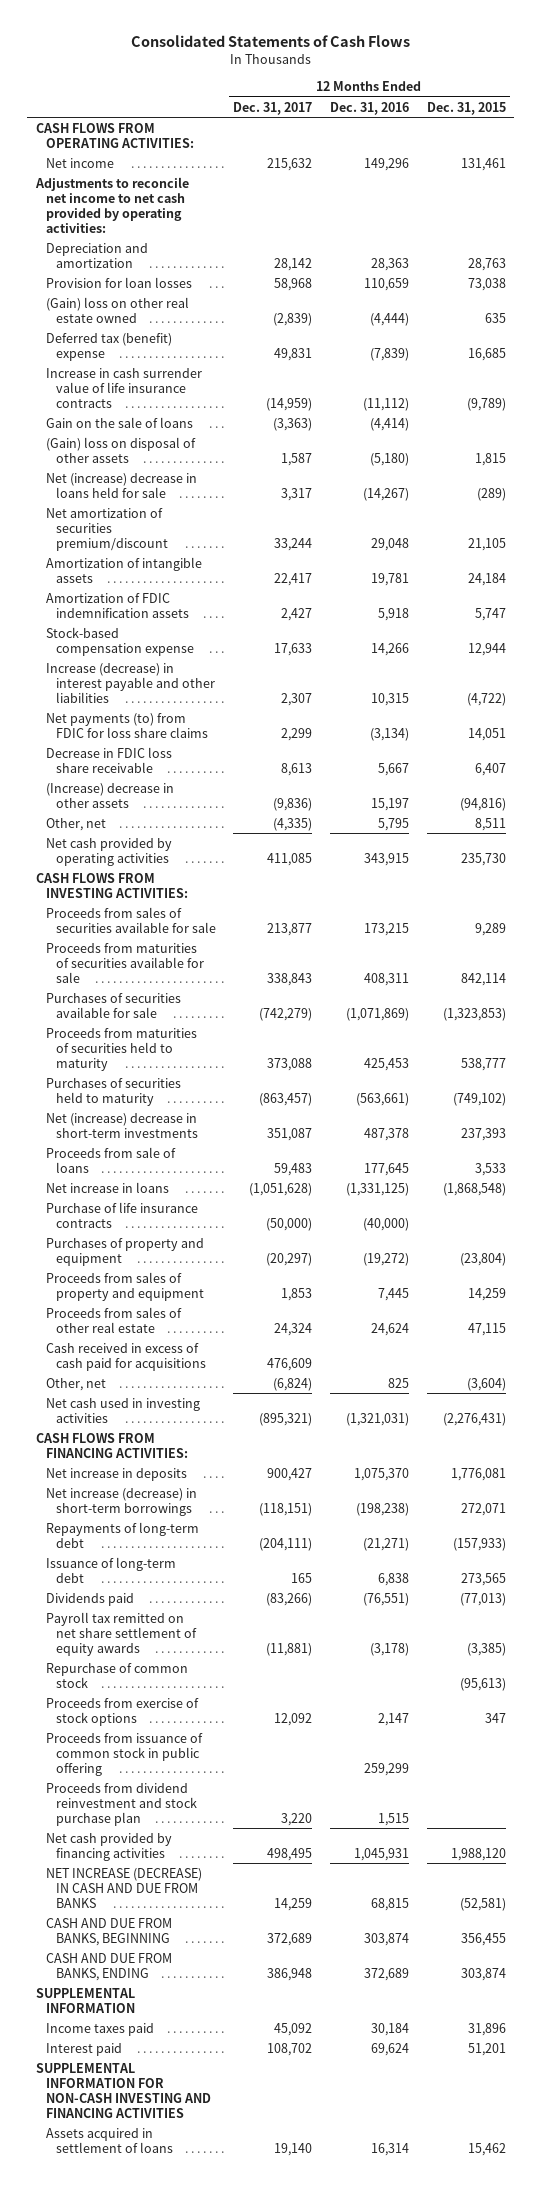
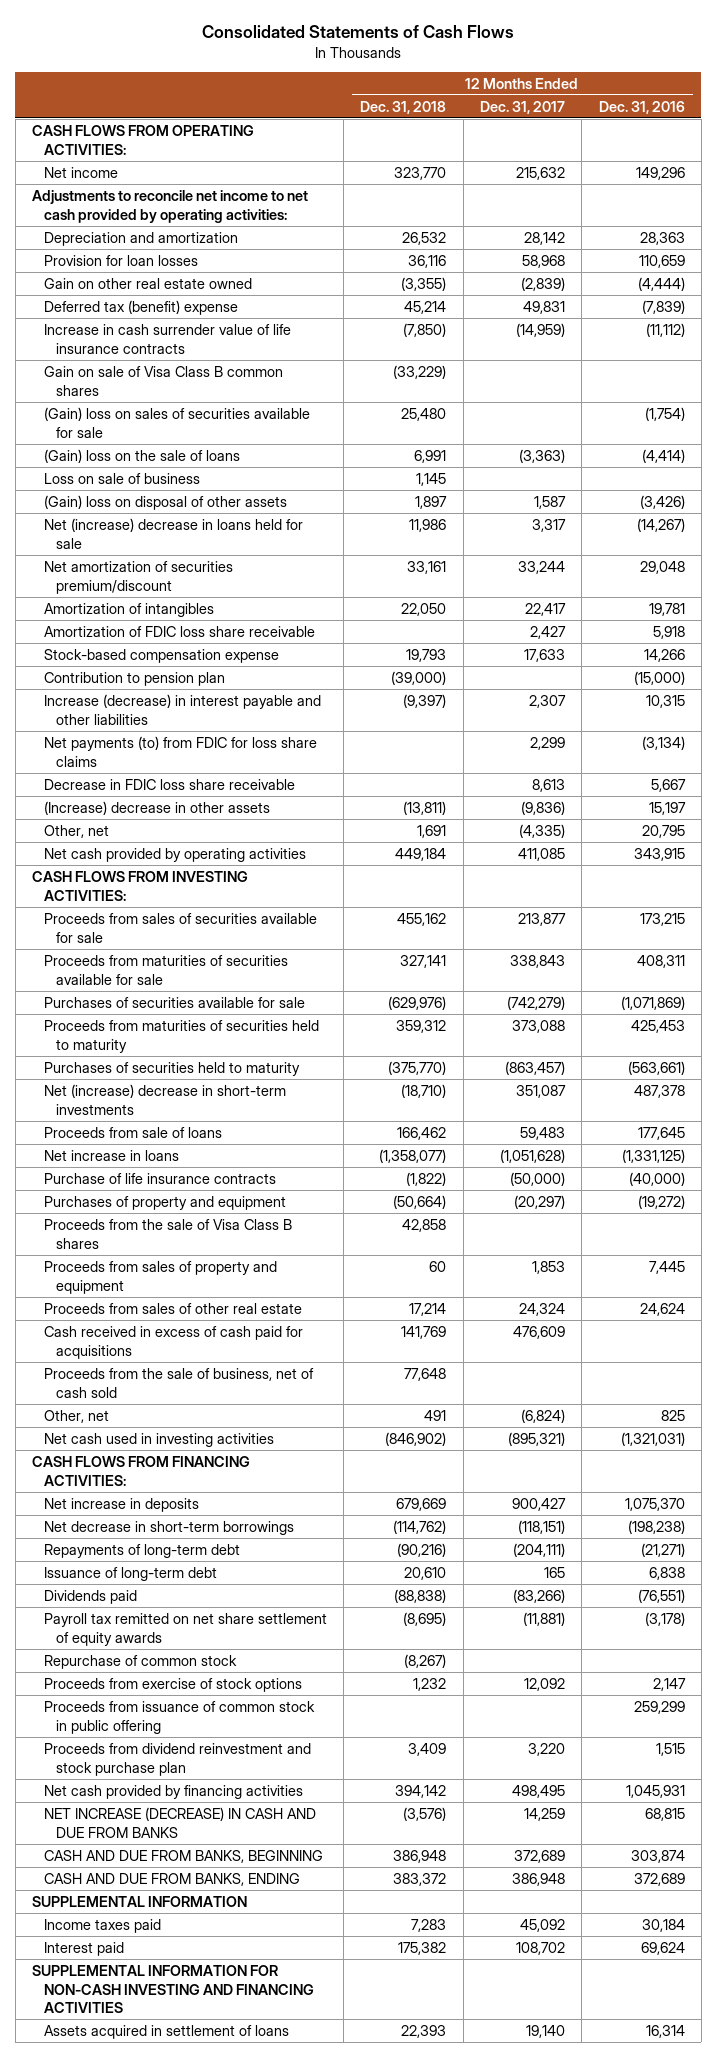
- | 12 Months Ended Dec. 31, 2017 | 12 Months Ended Dec. 31, 2016 | 12 Months Ended Dec. 31, 2015
+ | 12 Months Ended Dec. 31, 2018 | 12 Months Ended Dec. 31, 2017 | 12 Months Ended Dec. 31, 2016
- (Gain) loss on other real estate owned | (2,839) | (4,444) | 635
+ Gain on other real estate owned | (3,355) | (2,839) | (4,444)
- Gain on the sale of loans | (3,363) | (4,414) |
- (Gain) loss on disposal of other assets | 1,587 | (5,180) | 1,815
+ Gain on sale of Visa Class B common shares | (33,229) | |
+ (Gain) loss on sales of securities available for sale | 25,480 | | (1,754)
+ (Gain) loss on the sale of loans | 6,991 | (3,363) | (4,414)
+ Loss on sale of business | 1,145 | |
+ (Gain) loss on disposal of other assets | 1,897 | 1,587 | (3,426)
- Amortization of intangible assets | 22,417 | 19,781 | 24,184
- Amortization of FDIC indemnification assets | 2,427 | 5,918 | 5,747
+ Amortization of intangibles | 22,050 | 22,417 | 19,781
+ Amortization of FDIC loss share receivable | | 2,427 | 5,918
+ Contribution to pension plan | (39,000) | | (15,000)
- Other, net | (4,335) | 5,795 | 8,511
+ Other, net | 1,691 | (4,335) | 20,795
+ Proceeds from the sale of Visa Class B shares | 42,858 | |
+ Proceeds from the sale of business, net of cash sold | 77,648 | |
- Net increase (decrease) in short-term borrowings | (118,151) | (198,238) | 272,071
+ Net decrease in short-term borrowings | (114,762) | (118,151) | (198,238)

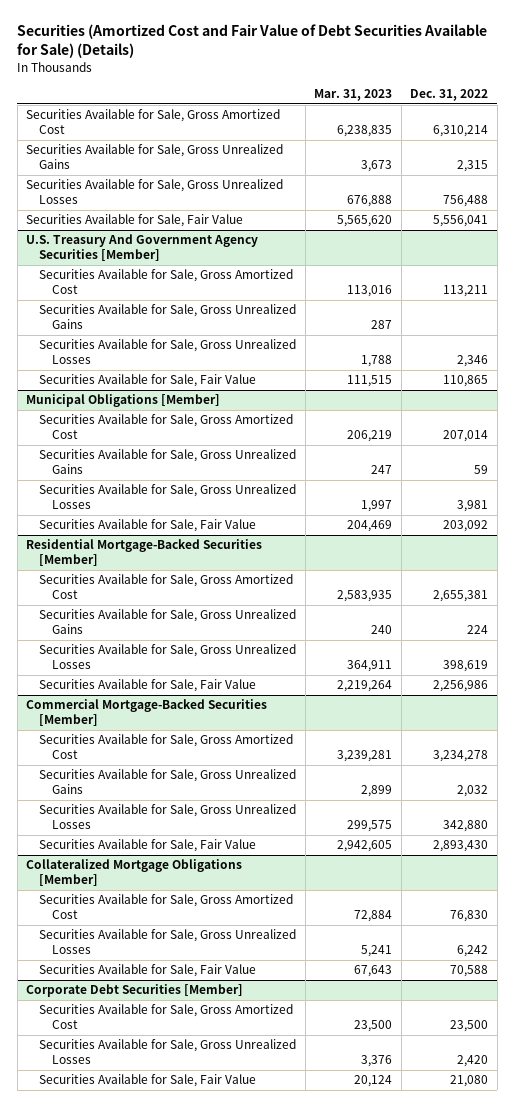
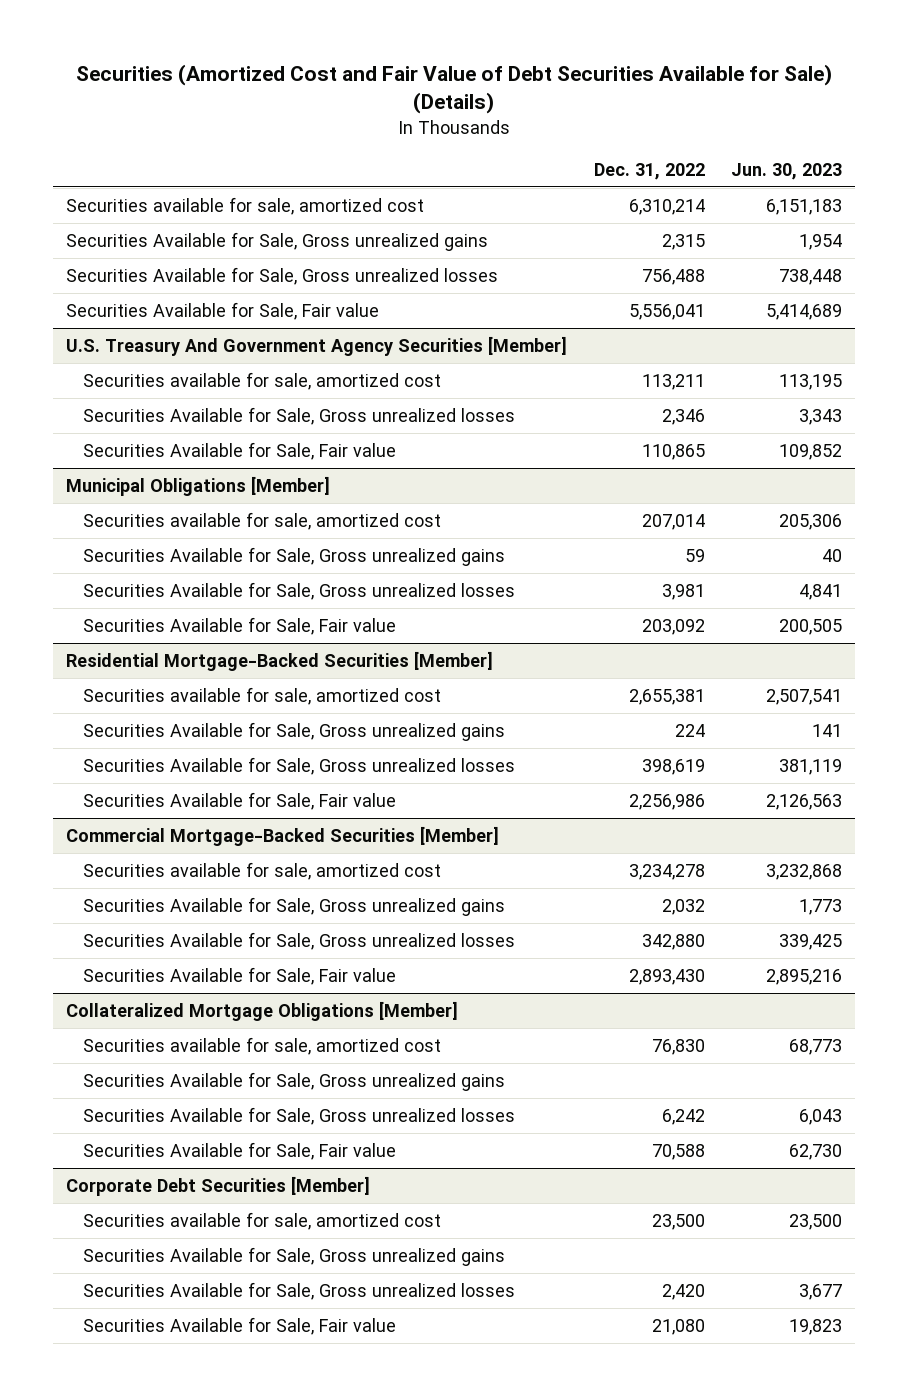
- | Mar. 31, 2023 | Dec. 31, 2022
+ | Dec. 31, 2022 | Jun. 30, 2023
- Securities Available for Sale, Gross Amortized Cost | 6,238,835 | 6,310,214
- Securities Available for Sale, Gross Unrealized Gains | 3,673 | 2,315
- Securities Available for Sale, Gross Unrealized Losses | 676,888 | 756,488
- Securities Available for Sale, Fair Value | 5,565,620 | 5,556,041
+ Securities available for sale, amortized cost | 6,310,214 | 6,151,183
+ Securities Available for Sale, Gross unrealized gains | 2,315 | 1,954
+ Securities Available for Sale, Gross unrealized losses | 756,488 | 738,448
+ Securities Available for Sale, Fair value | 5,556,041 | 5,414,689
@ U.S. Treasury And Government Agency Securities [Member]
- Securities Available for Sale, Gross Amortized Cost | 113,016 | 113,211
- Securities Available for Sale, Gross Unrealized Gains | 287 |
- Securities Available for Sale, Gross Unrealized Losses | 1,788 | 2,346
- Securities Available for Sale, Fair Value | 111,515 | 110,865
+ Securities available for sale, amortized cost | 113,211 | 113,195
+ Securities Available for Sale, Gross unrealized losses | 2,346 | 3,343
+ Securities Available for Sale, Fair value | 110,865 | 109,852
@ Municipal Obligations [Member]
- Securities Available for Sale, Gross Amortized Cost | 206,219 | 207,014
- Securities Available for Sale, Gross Unrealized Gains | 247 | 59
- Securities Available for Sale, Gross Unrealized Losses | 1,997 | 3,981
- Securities Available for Sale, Fair Value | 204,469 | 203,092
+ Securities available for sale, amortized cost | 207,014 | 205,306
+ Securities Available for Sale, Gross unrealized gains | 59 | 40
+ Securities Available for Sale, Gross unrealized losses | 3,981 | 4,841
+ Securities Available for Sale, Fair value | 203,092 | 200,505
@ Residential Mortgage-Backed Securities [Member]
- Securities Available for Sale, Gross Amortized Cost | 2,583,935 | 2,655,381
- Securities Available for Sale, Gross Unrealized Gains | 240 | 224
- Securities Available for Sale, Gross Unrealized Losses | 364,911 | 398,619
- Securities Available for Sale, Fair Value | 2,219,264 | 2,256,986
+ Securities available for sale, amortized cost | 2,655,381 | 2,507,541
+ Securities Available for Sale, Gross unrealized gains | 224 | 141
+ Securities Available for Sale, Gross unrealized losses | 398,619 | 381,119
+ Securities Available for Sale, Fair value | 2,256,986 | 2,126,563
@ Commercial Mortgage-Backed Securities [Member]
- Securities Available for Sale, Gross Amortized Cost | 3,239,281 | 3,234,278
- Securities Available for Sale, Gross Unrealized Gains | 2,899 | 2,032
- Securities Available for Sale, Gross Unrealized Losses | 299,575 | 342,880
- Securities Available for Sale, Fair Value | 2,942,605 | 2,893,430
+ Securities available for sale, amortized cost | 3,234,278 | 3,232,868
+ Securities Available for Sale, Gross unrealized gains | 2,032 | 1,773
+ Securities Available for Sale, Gross unrealized losses | 342,880 | 339,425
+ Securities Available for Sale, Fair value | 2,893,430 | 2,895,216
@ Collateralized Mortgage Obligations [Member]
- Securities Available for Sale, Gross Amortized Cost | 72,884 | 76,830
- Securities Available for Sale, Gross Unrealized Losses | 5,241 | 6,242
- Securities Available for Sale, Fair Value | 67,643 | 70,588
+ Securities available for sale, amortized cost | 76,830 | 68,773
+ Securities Available for Sale, Gross unrealized gains
+ Securities Available for Sale, Gross unrealized losses | 6,242 | 6,043
+ Securities Available for Sale, Fair value | 70,588 | 62,730
@ Corporate Debt Securities [Member]
- Securities Available for Sale, Gross Amortized Cost | 23,500 | 23,500
- Securities Available for Sale, Gross Unrealized Losses | 3,376 | 2,420
- Securities Available for Sale, Fair Value | 20,124 | 21,080
+ Securities available for sale, amortized cost | 23,500 | 23,500
+ Securities Available for Sale, Gross unrealized gains
+ Securities Available for Sale, Gross unrealized losses | 2,420 | 3,677
+ Securities Available for Sale, Fair value | 21,080 | 19,823

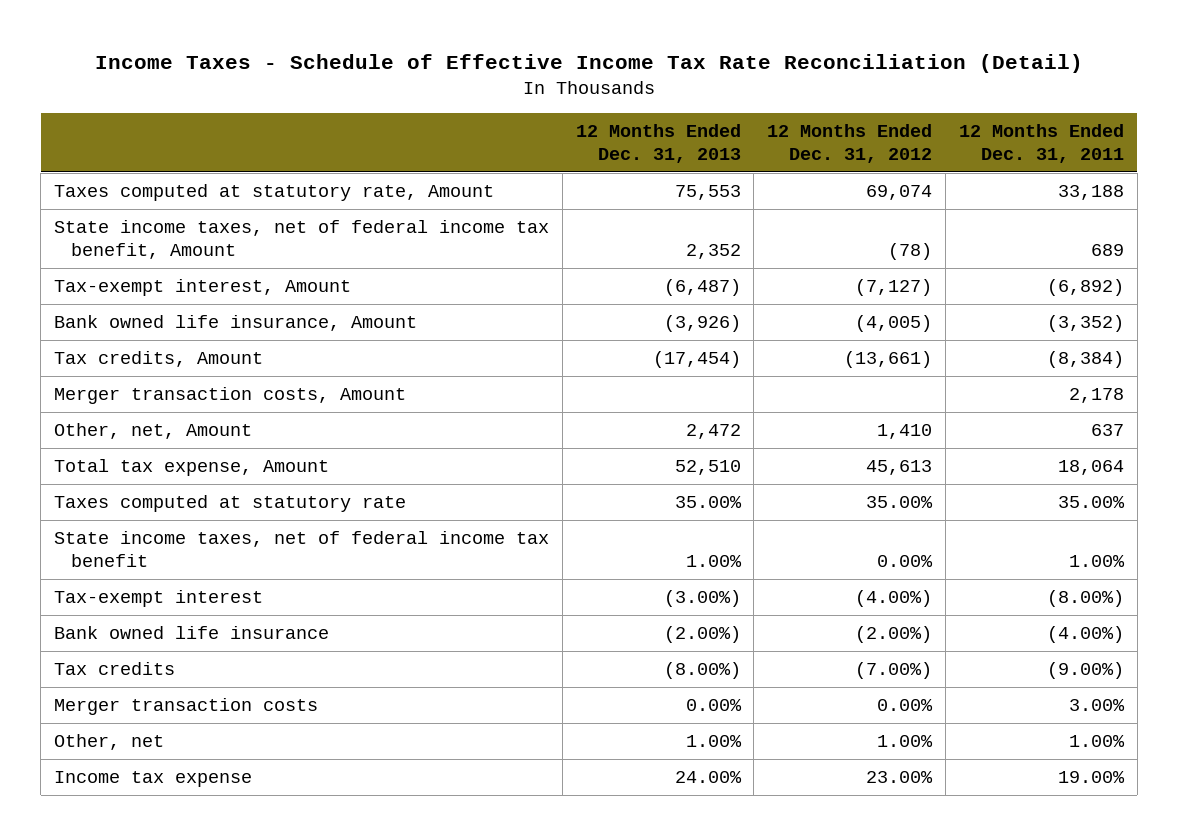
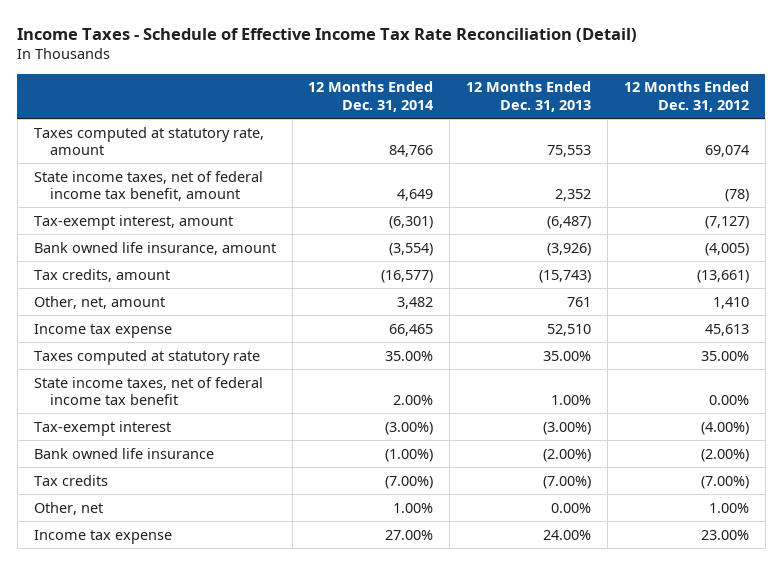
- | 12 Months Ended Dec. 31, 2013 | 12 Months Ended Dec. 31, 2012 | 12 Months Ended Dec. 31, 2011
+ | 12 Months Ended Dec. 31, 2014 | 12 Months Ended Dec. 31, 2013 | 12 Months Ended Dec. 31, 2012
- Taxes computed at statutory rate, Amount | 75,553 | 69,074 | 33,188
- State income taxes, net of federal income tax benefit, Amount | 2,352 | (78) | 689
- Tax-exempt interest, Amount | (6,487) | (7,127) | (6,892)
- Bank owned life insurance, Amount | (3,926) | (4,005) | (3,352)
- Tax credits, Amount | (17,454) | (13,661) | (8,384)
- Merger transaction costs, Amount | | | 2,178
- Other, net, Amount | 2,472 | 1,410 | 637
- Total tax expense, Amount | 52,510 | 45,613 | 18,064
+ Taxes computed at statutory rate, amount | 84,766 | 75,553 | 69,074
+ State income taxes, net of federal income tax benefit, amount | 4,649 | 2,352 | (78)
+ Tax-exempt interest, amount | (6,301) | (6,487) | (7,127)
+ Bank owned life insurance, amount | (3,554) | (3,926) | (4,005)
+ Tax credits, amount | (16,577) | (15,743) | (13,661)
+ Other, net, amount | 3,482 | 761 | 1,410
+ Income tax expense | 66,465 | 52,510 | 45,613
- Tax credits | (8.00%) | (7.00%) | (9.00%)
- Merger transaction costs | 0.00% | 0.00% | 3.00%
- Other, net | 1.00% | 1.00% | 1.00%
+ Tax credits | (7.00%) | (7.00%) | (7.00%)
+ Other, net | 1.00% | 0.00% | 1.00%

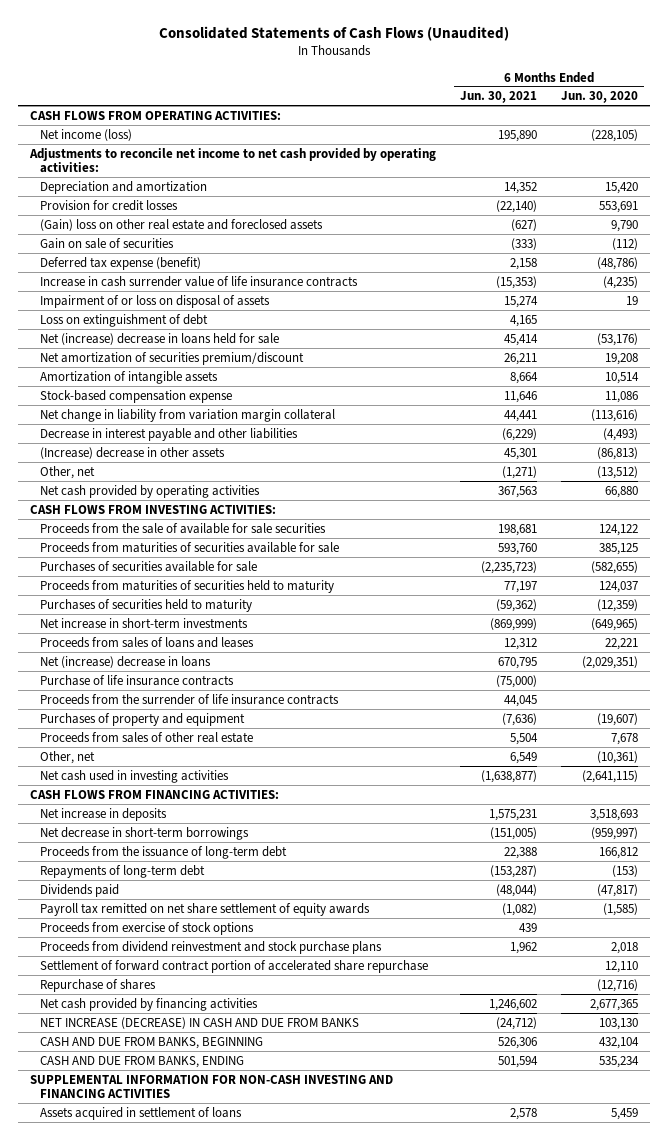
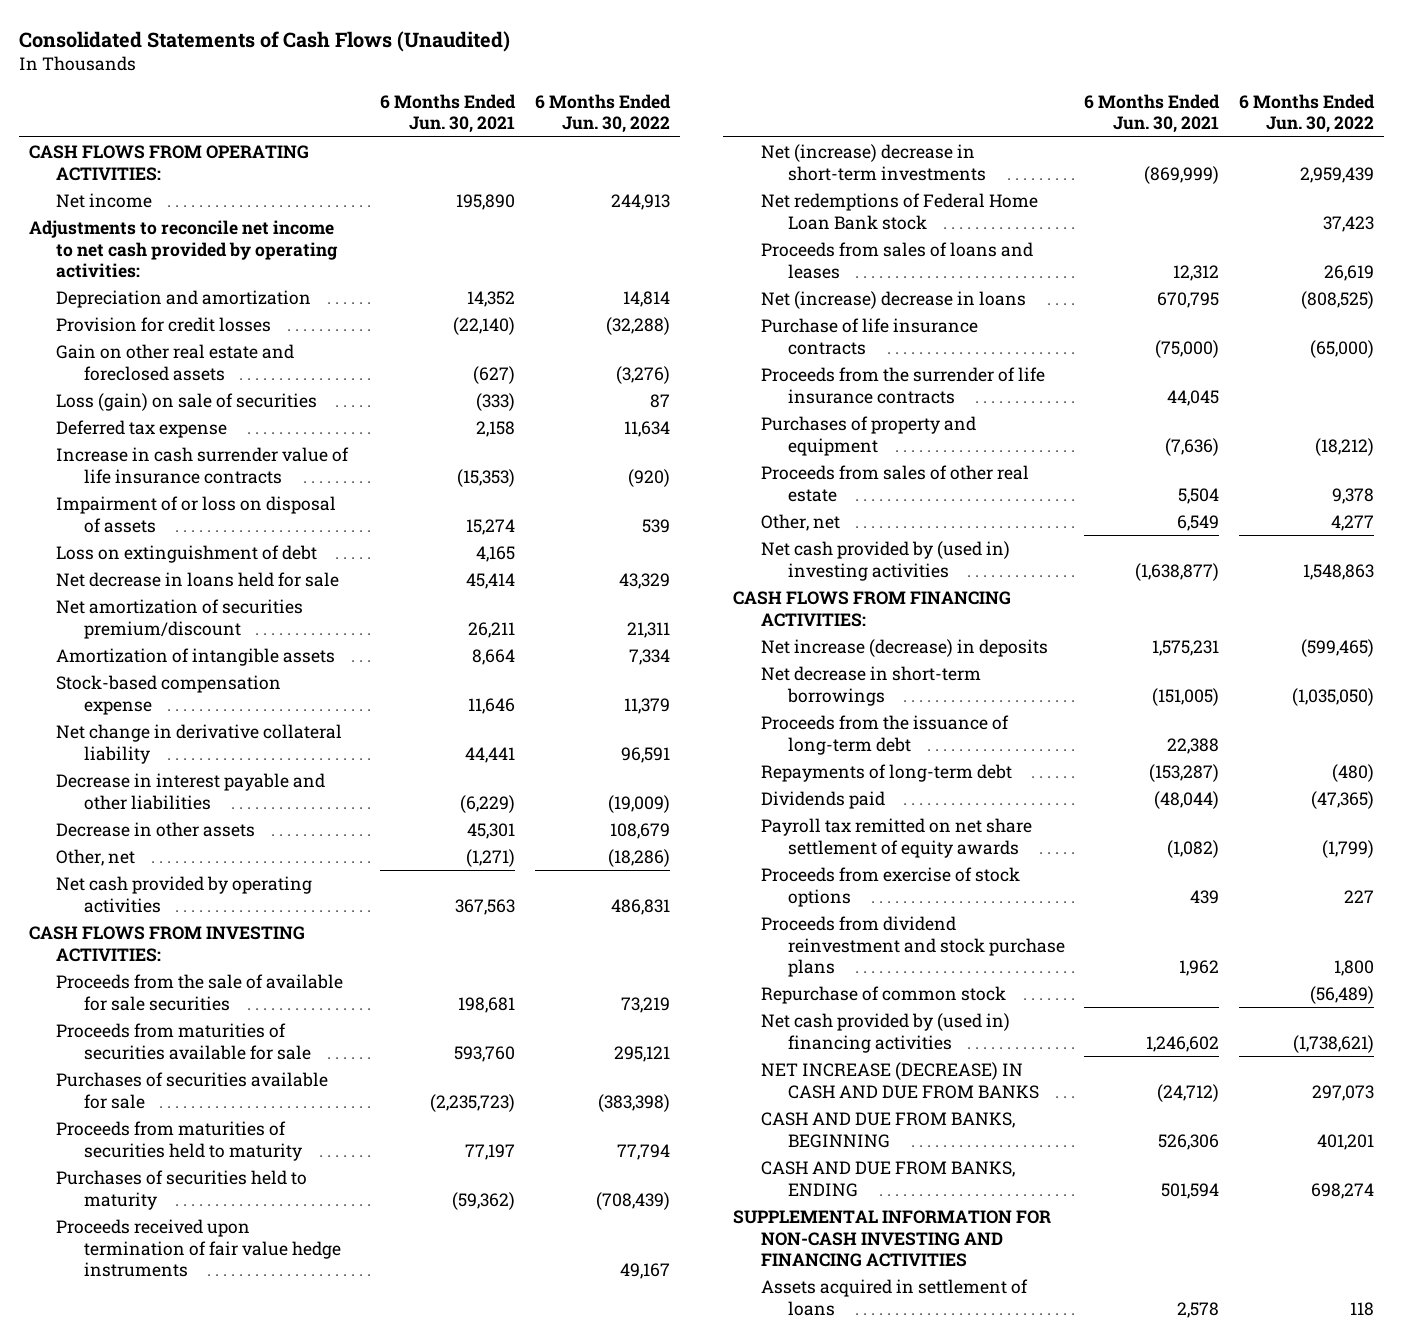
- | 6 Months Ended Jun. 30, 2021 | 6 Months Ended Jun. 30, 2020
+ | 6 Months Ended Jun. 30, 2021 | 6 Months Ended Jun. 30, 2022
- Net income (loss) | 195,890 | (228,105)
+ Net income | 195,890 | 244,913
- (Gain) loss on other real estate and foreclosed assets | (627) | 9,790
- Gain on sale of securities | (333) | (112)
- Deferred tax expense (benefit) | 2,158 | (48,786)
+ Gain on other real estate and foreclosed assets | (627) | (3,276)
+ Loss (gain) on sale of securities | (333) | 87
+ Deferred tax expense | 2,158 | 11,634
- Net (increase) decrease in loans held for sale | 45,414 | (53,176)
+ Net decrease in loans held for sale | 45,414 | 43,329
- Net change in liability from variation margin collateral | 44,441 | (113,616)
+ Net change in derivative collateral liability | 44,441 | 96,591
- (Increase) decrease in other assets | 45,301 | (86,813)
+ Decrease in other assets | 45,301 | 108,679
- Net increase in short-term investments | (869,999) | (649,965)
+ Proceeds received upon termination of fair value hedge instruments | | 49,167
+ Net (increase) decrease in short-term investments | (869,999) | 2,959,439
+ Net redemptions of Federal Home Loan Bank stock | | 37,423
- Net cash used in investing activities | (1,638,877) | (2,641,115)
+ Net cash provided by (used in) investing activities | (1,638,877) | 1,548,863
- Net increase in deposits | 1,575,231 | 3,518,693
+ Net increase (decrease) in deposits | 1,575,231 | (599,465)
- Settlement of forward contract portion of accelerated share repurchase | | 12,110
- Repurchase of shares | | (12,716)
- Net cash provided by financing activities | 1,246,602 | 2,677,365
+ Repurchase of common stock | | (56,489)
+ Net cash provided by (used in) financing activities | 1,246,602 | (1,738,621)

